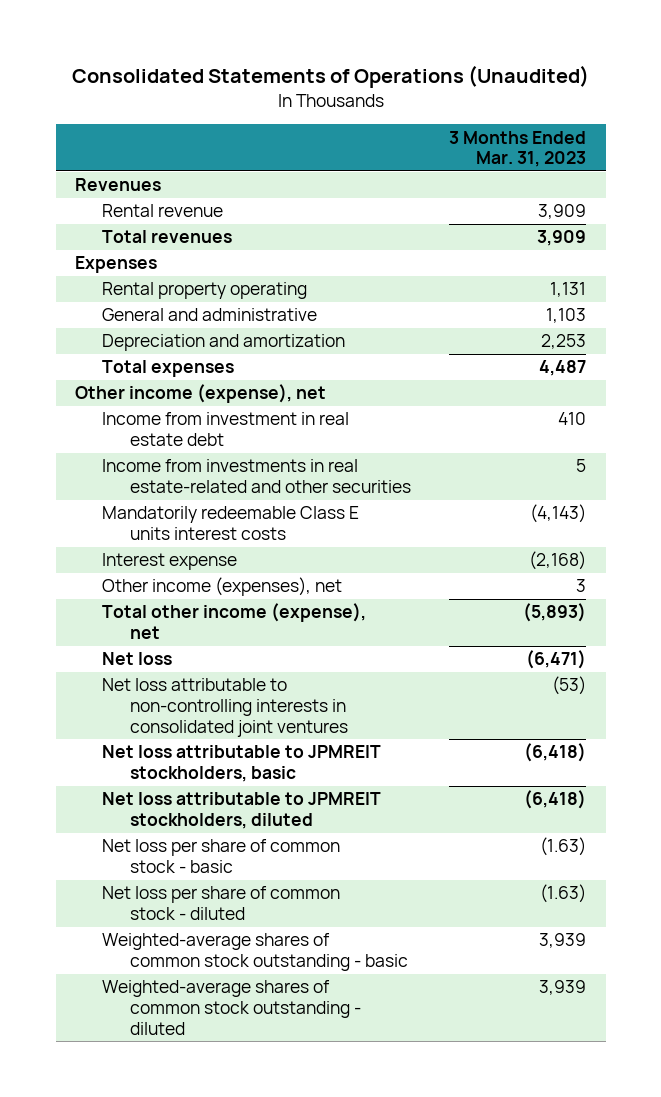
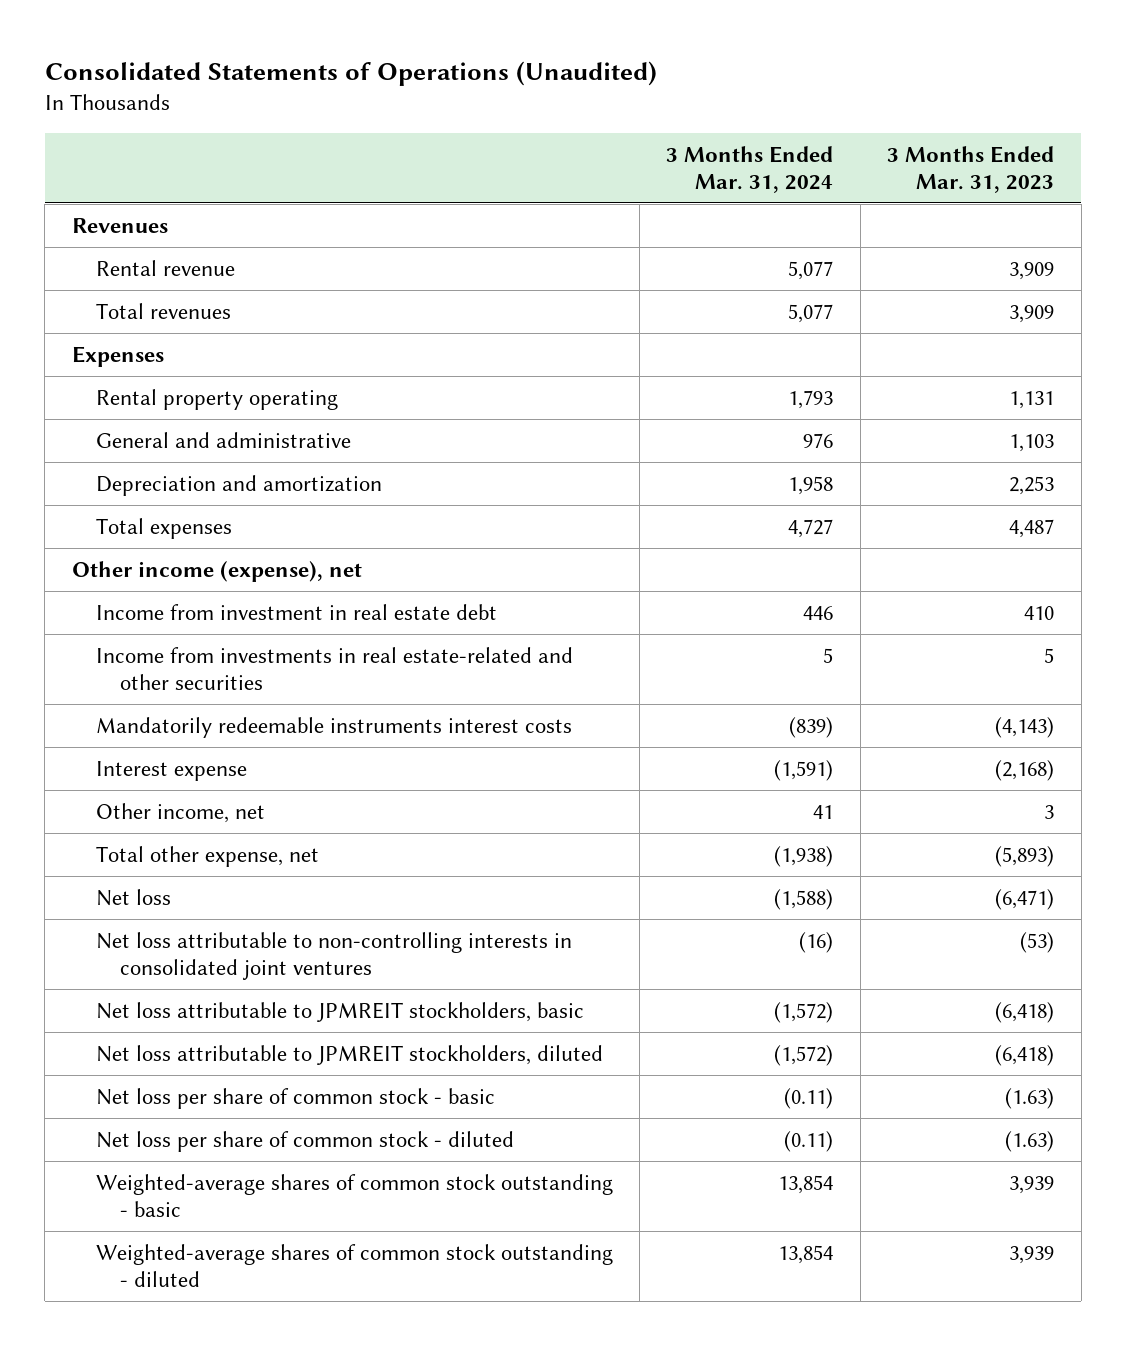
- | 3 Months Ended Mar. 31, 2023
+ | 3 Months Ended Mar. 31, 2024 | 3 Months Ended Mar. 31, 2023
- Mandatorily redeemable Class E units interest costs | (4,143)
+ Mandatorily redeemable instruments interest costs | (839) | (4,143)
- Other income (expenses), net | 3
- Total other income (expense), net | (5,893)
+ Other income, net | 41 | 3
+ Total other expense, net | (1,938) | (5,893)

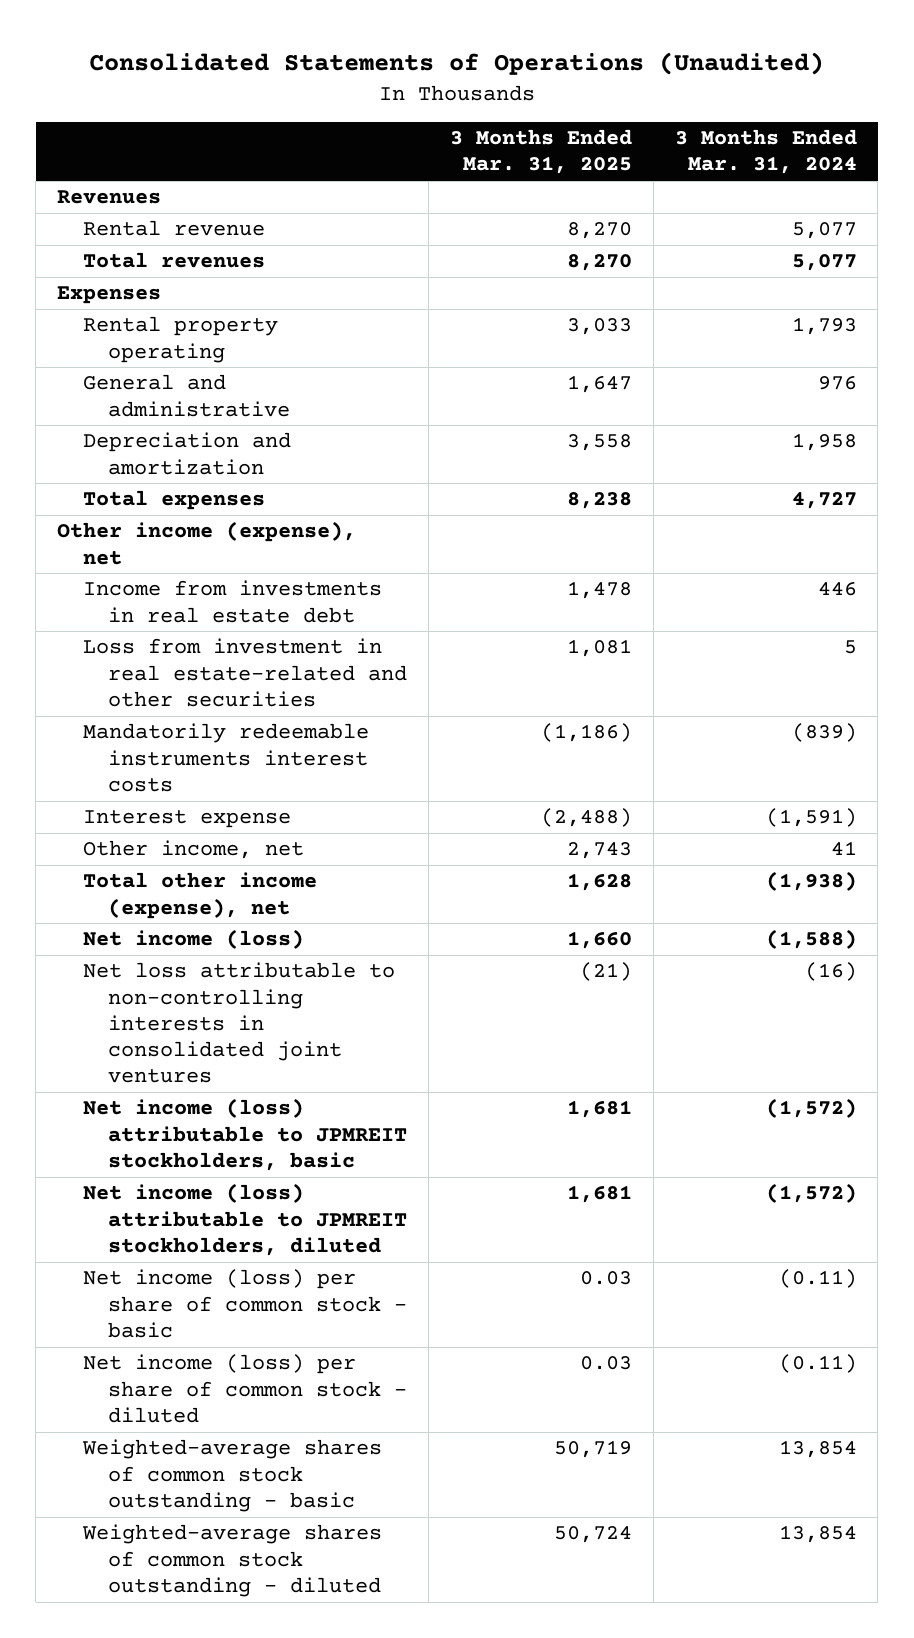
- | 3 Months Ended Mar. 31, 2024 | 3 Months Ended Mar. 31, 2023
+ | 3 Months Ended Mar. 31, 2025 | 3 Months Ended Mar. 31, 2024
- Income from investment in real estate debt | 446 | 410
- Income from investments in real estate-related and other securities | 5 | 5
+ Income from investments in real estate debt | 1,478 | 446
+ Loss from investment in real estate-related and other securities | 1,081 | 5
- Total other expense, net | (1,938) | (5,893)
- Net loss | (1,588) | (6,471)
+ Total other income (expense), net | 1,628 | (1,938)
+ Net income (loss) | 1,660 | (1,588)
- Net loss attributable to JPMREIT stockholders, basic | (1,572) | (6,418)
- Net loss attributable to JPMREIT stockholders, diluted | (1,572) | (6,418)
- Net loss per share of common stock - basic | (0.11) | (1.63)
- Net loss per share of common stock - diluted | (0.11) | (1.63)
+ Net income (loss) attributable to JPMREIT stockholders, basic | 1,681 | (1,572)
+ Net income (loss) attributable to JPMREIT stockholders, diluted | 1,681 | (1,572)
+ Net income (loss) per share of common stock - basic | 0.03 | (0.11)
+ Net income (loss) per share of common stock - diluted | 0.03 | (0.11)

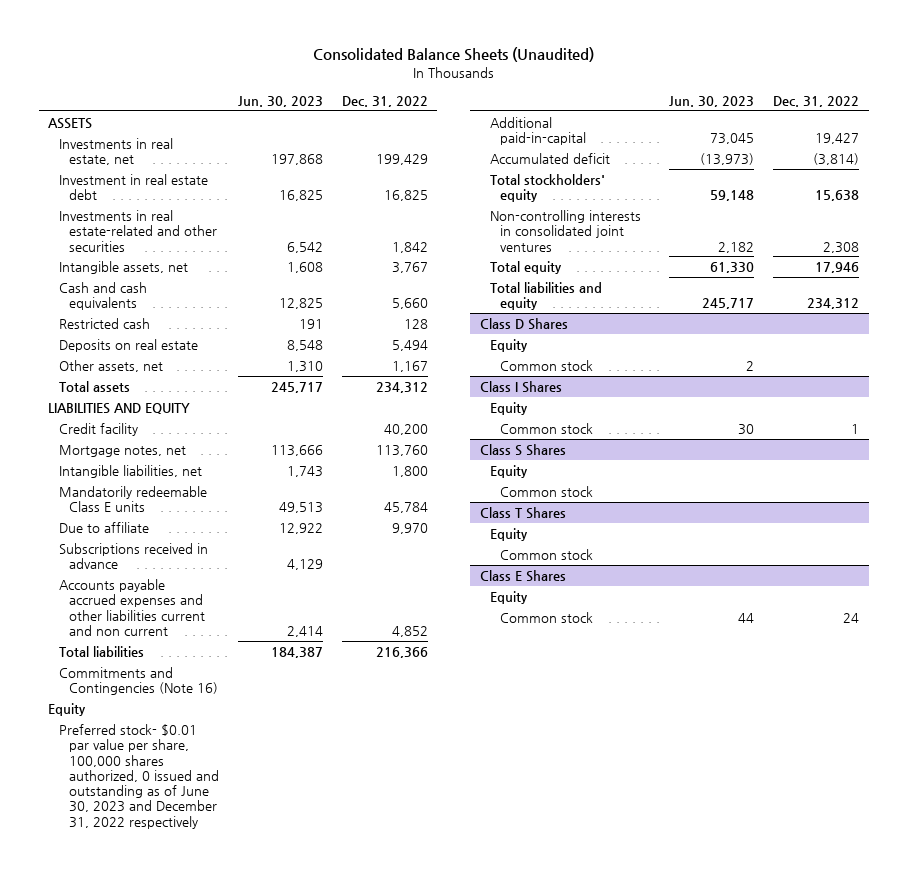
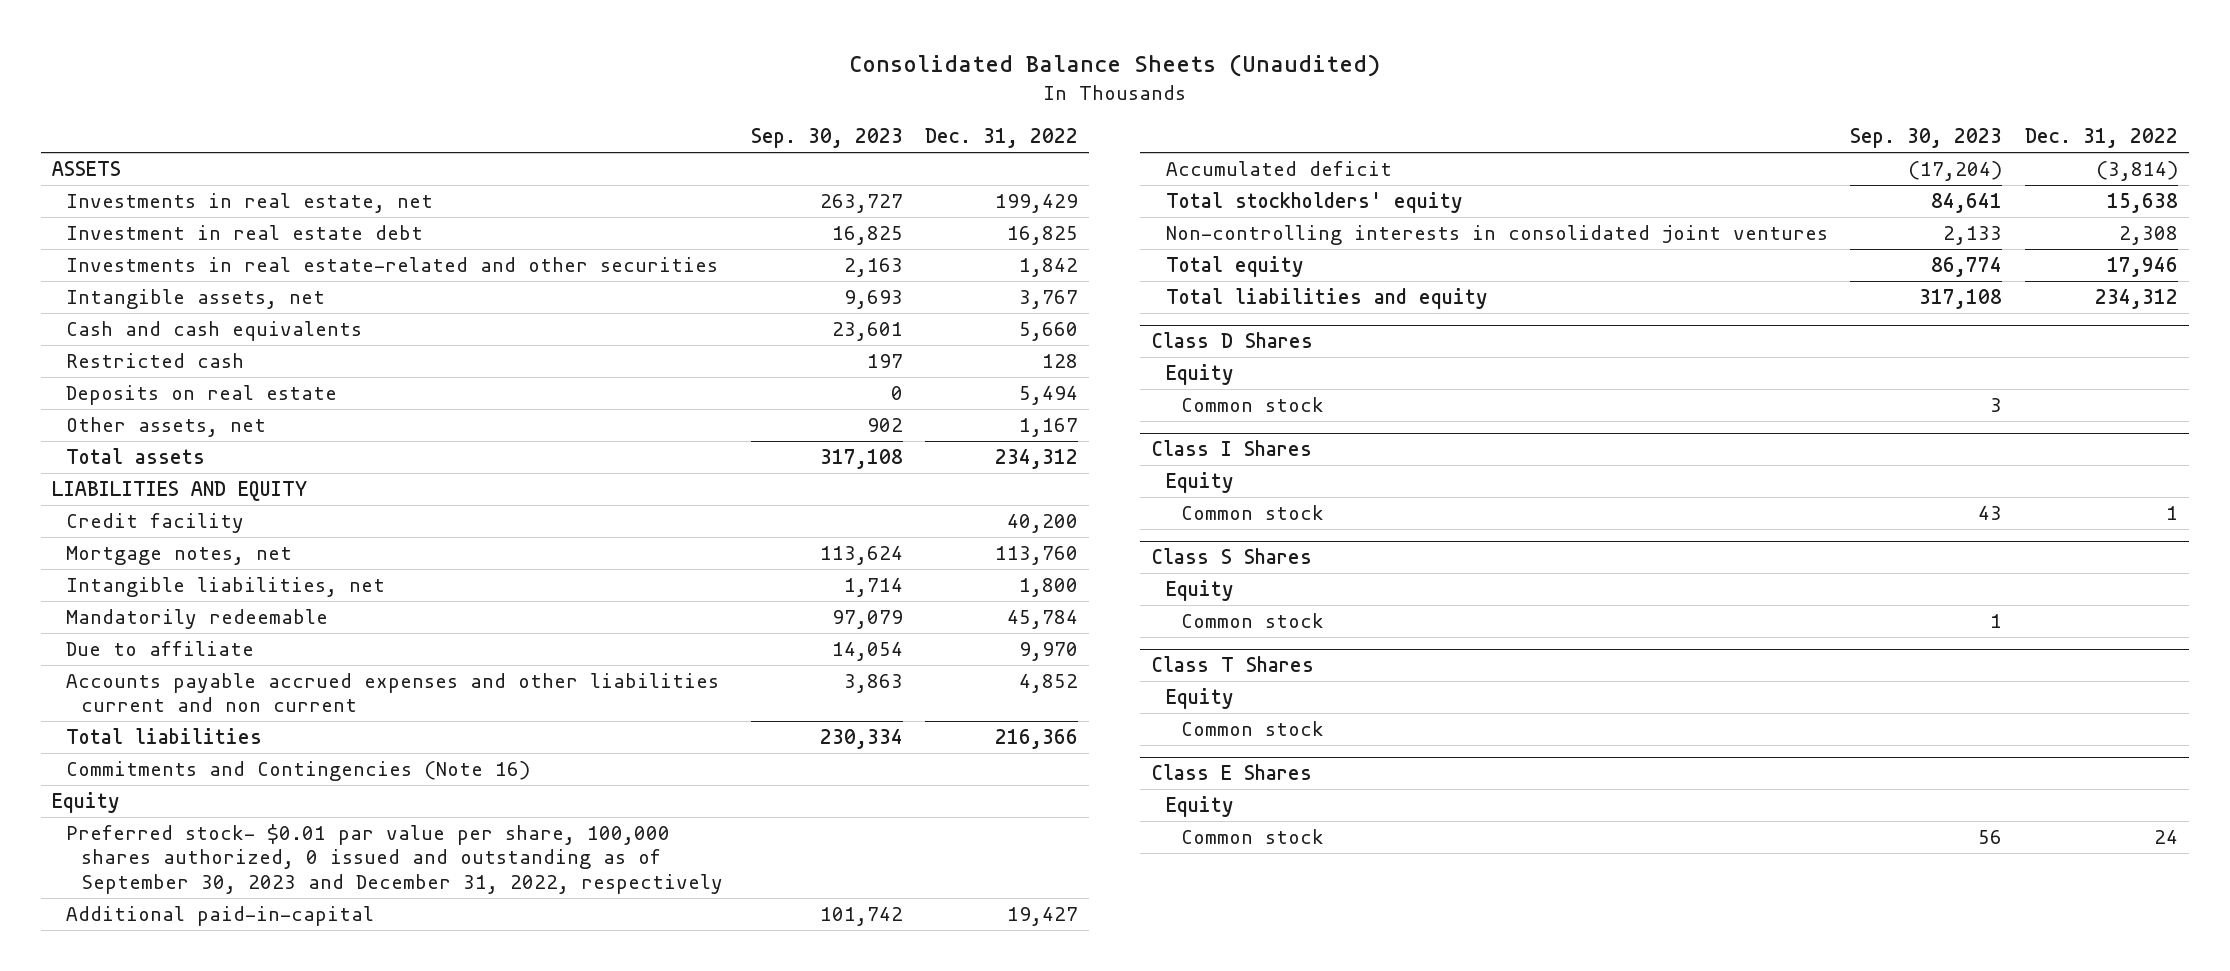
- | Jun. 30, 2023 | Dec. 31, 2022
+ | Sep. 30, 2023 | Dec. 31, 2022
- Mandatorily redeemable Class E units | 49,513 | 45,784
+ Mandatorily redeemable | 97,079 | 45,784
- Subscriptions received in advance | 4,129 |
- Preferred stock- $0.01 par value per share, 100,000 shares authorized, 0 issued and outstanding as of June 30, 2023 and December 31, 2022 respectively
+ Preferred stock- $0.01 par value per share, 100,000 shares authorized, 0 issued and outstanding as of September 30, 2023 and December 31, 2022, respectively

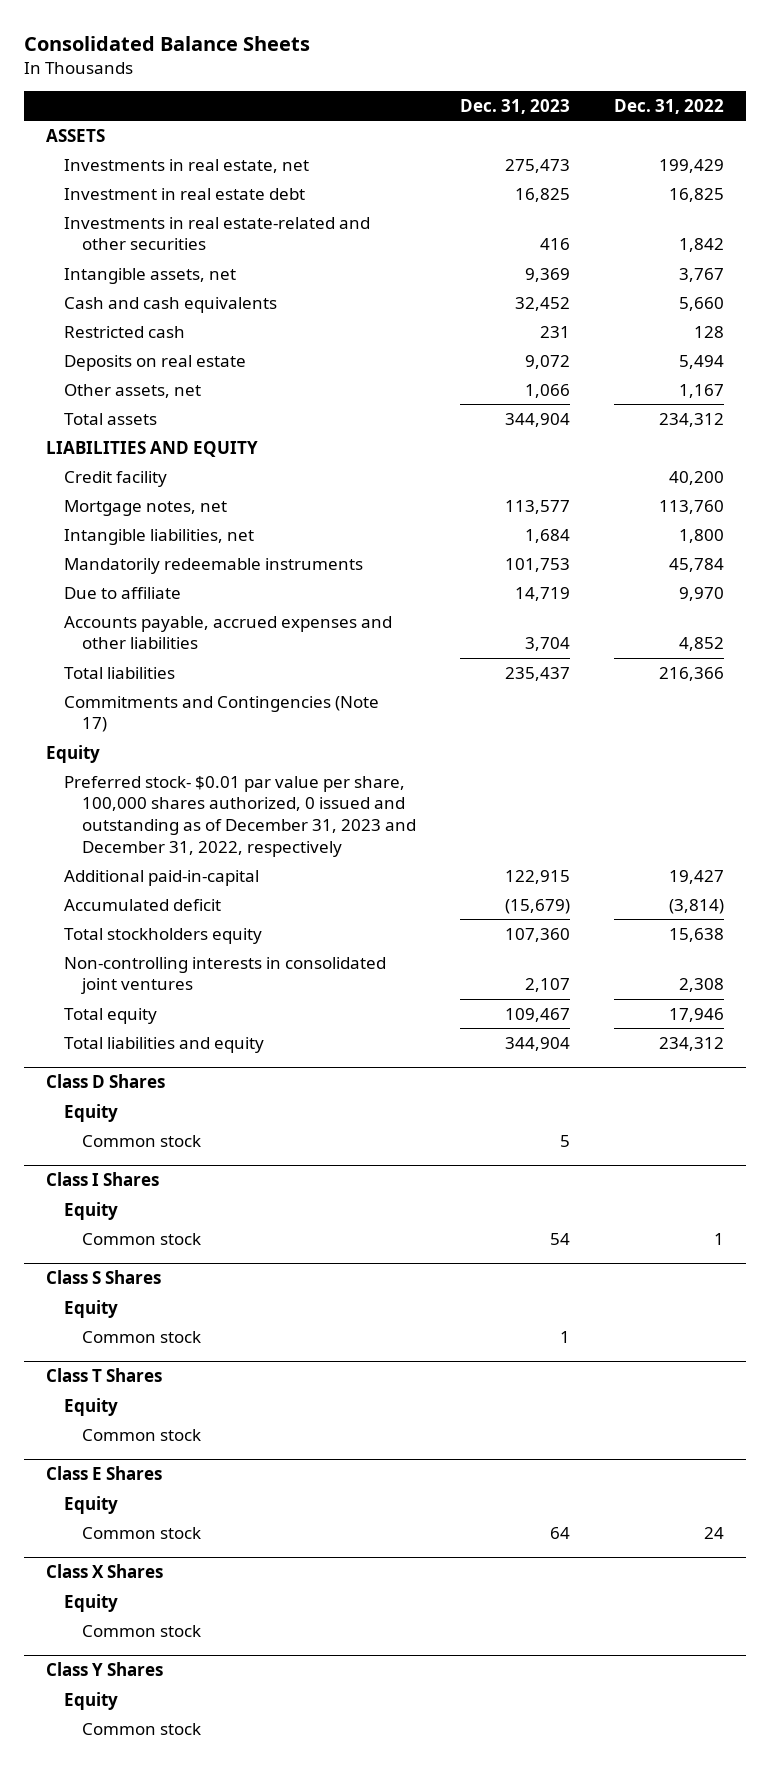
- Consolidated Balance Sheets (Unaudited)
+ Consolidated Balance Sheets
- | Sep. 30, 2023 | Dec. 31, 2022
+ | Dec. 31, 2023 | Dec. 31, 2022
- Mandatorily redeemable | 97,079 | 45,784
+ Mandatorily redeemable instruments | 101,753 | 45,784
- Accounts payable accrued expenses and other liabilities current and non current | 3,863 | 4,852
+ Accounts payable, accrued expenses and other liabilities | 3,704 | 4,852
- Commitments and Contingencies (Note 16)
+ Commitments and Contingencies (Note 17)
- Preferred stock- $0.01 par value per share, 100,000 shares authorized, 0 issued and outstanding as of September 30, 2023 and December 31, 2022, respectively
+ Preferred stock- $0.01 par value per share, 100,000 shares authorized, 0 issued and outstanding as of December 31, 2023 and December 31, 2022, respectively
- Total stockholders' equity | 84,641 | 15,638
+ Total stockholders equity | 107,360 | 15,638
+ Class X Shares
+ Equity
+ Common stock
+ Class Y Shares
+ Equity
+ Common stock

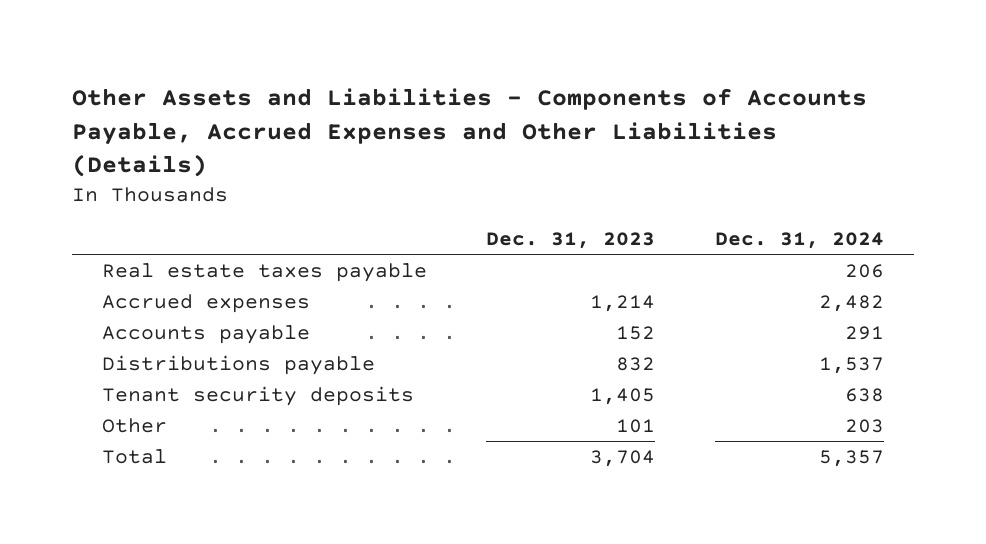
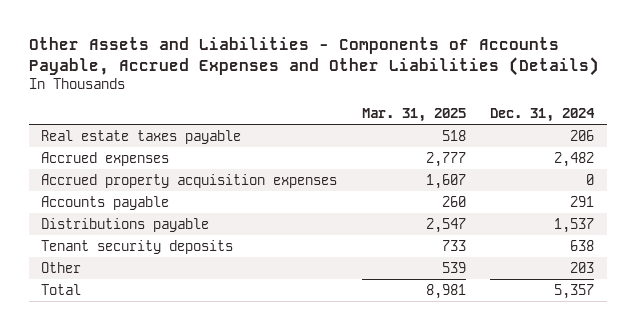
- | Dec. 31, 2023 | Dec. 31, 2024
+ | Mar. 31, 2025 | Dec. 31, 2024
+ Accrued property acquisition expenses | 1,607 | 0

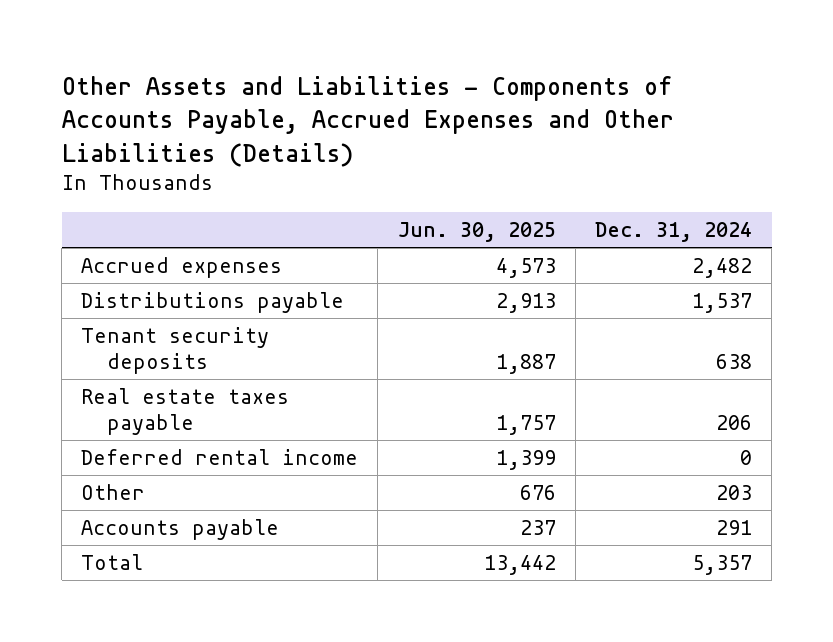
- | Mar. 31, 2025 | Dec. 31, 2024
+ | Jun. 30, 2025 | Dec. 31, 2024
- Accrued property acquisition expenses | 1,607 | 0
moved down: Real estate taxes payable | 1,757 | 206
+ Deferred rental income | 1,399 | 0
moved down: Accounts payable | 237 | 291

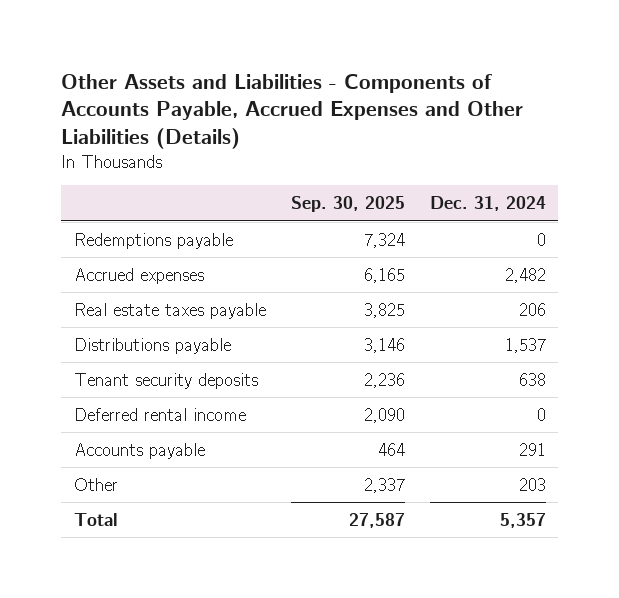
- | Jun. 30, 2025 | Dec. 31, 2024
+ | Sep. 30, 2025 | Dec. 31, 2024
+ Redemptions payable | 7,324 | 0
moved up: Real estate taxes payable | 3,825 | 206
moved down: Other | 2,337 | 203

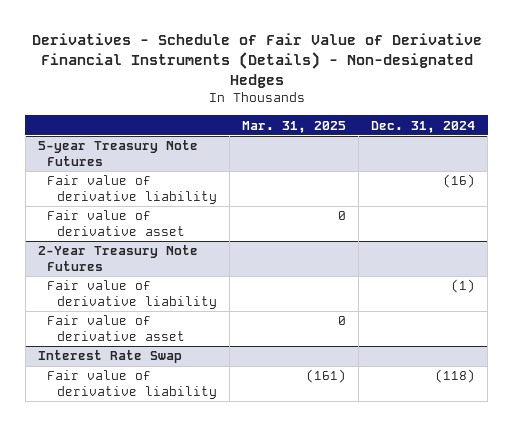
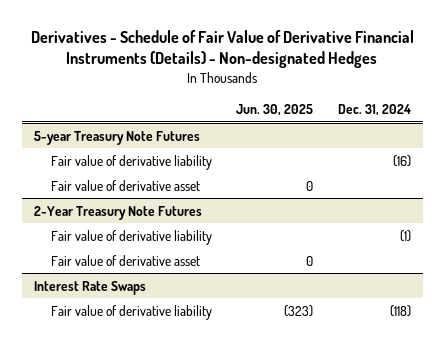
- | Mar. 31, 2025 | Dec. 31, 2024
+ | Jun. 30, 2025 | Dec. 31, 2024
- Interest Rate Swap
+ Interest Rate Swaps

